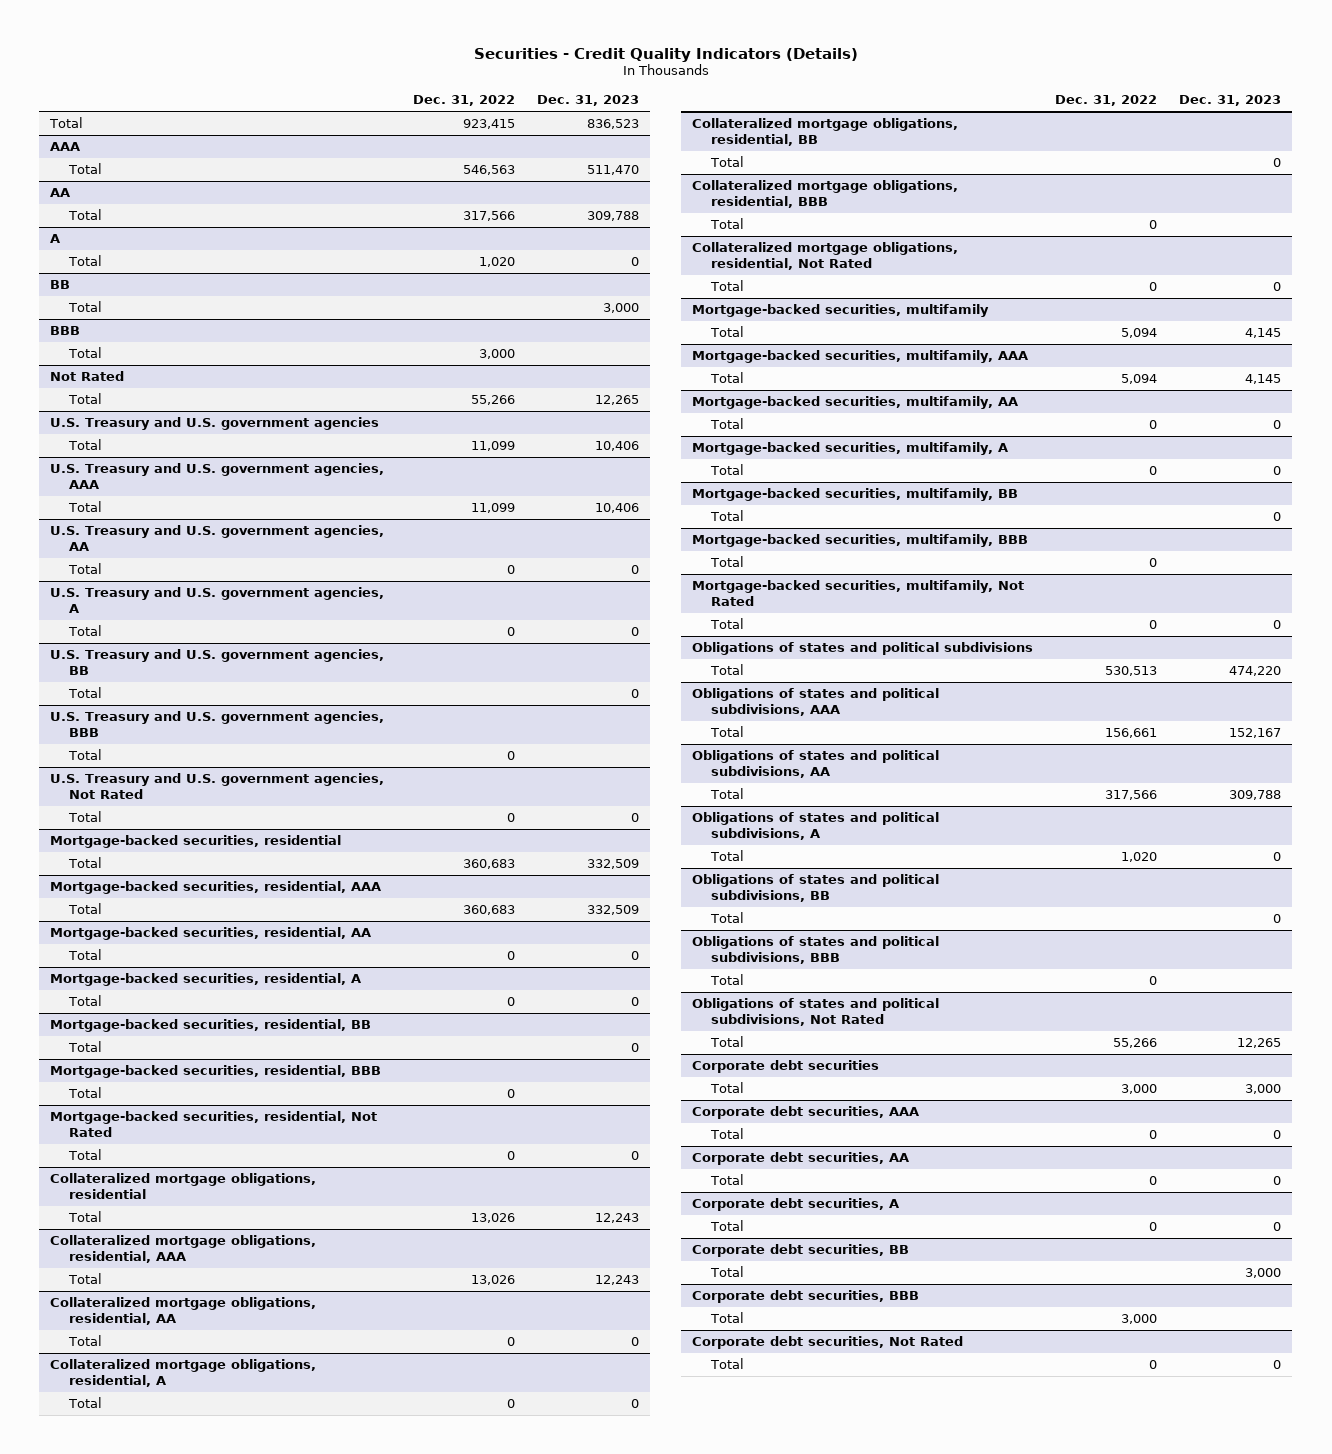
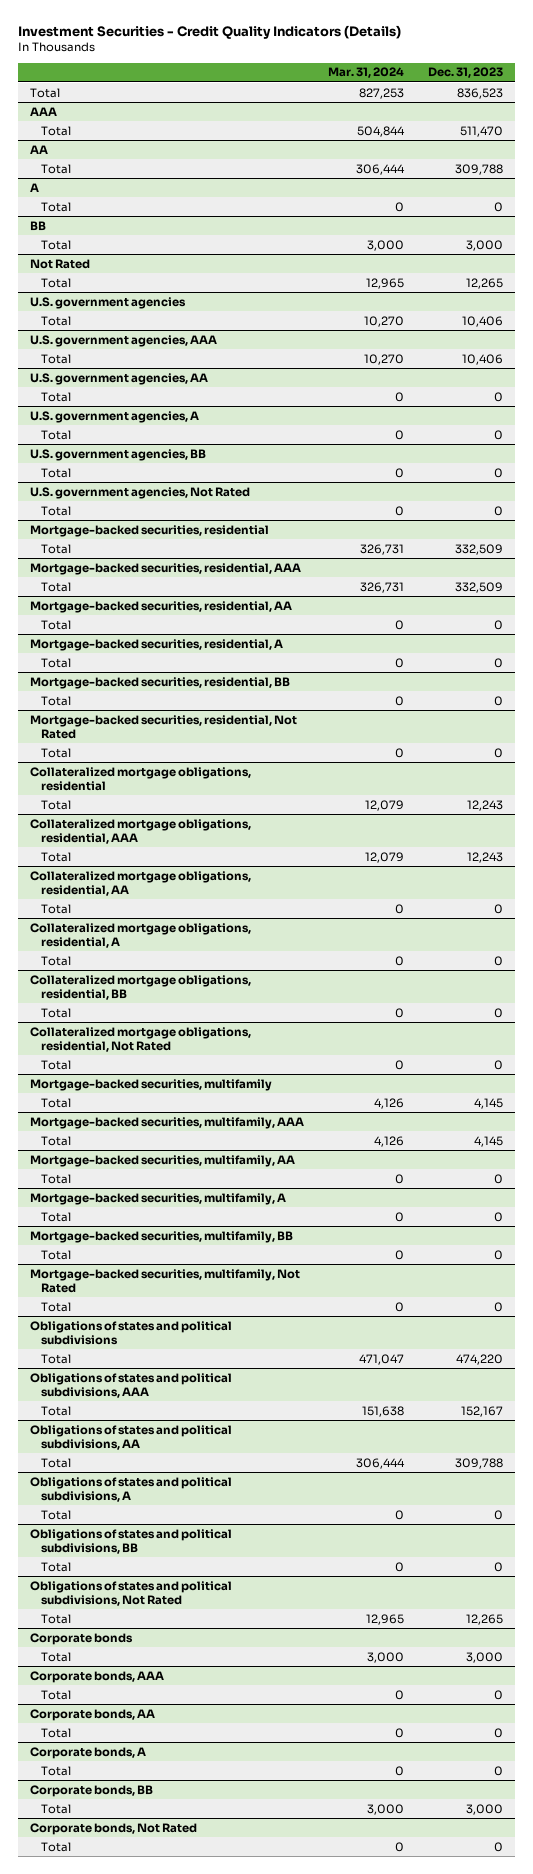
- Securities - Credit Quality Indicators (Details)
+ Investment Securities - Credit Quality Indicators (Details)
- | Dec. 31, 2022 | Dec. 31, 2023
+ | Mar. 31, 2024 | Dec. 31, 2023
- BBB
- Total | 3,000 |
- U.S. Treasury and U.S. government agencies
+ U.S. government agencies
- U.S. Treasury and U.S. government agencies, AAA
+ U.S. government agencies, AAA
- U.S. Treasury and U.S. government agencies, AA
+ U.S. government agencies, AA
- U.S. Treasury and U.S. government agencies, A
+ U.S. government agencies, A
- U.S. Treasury and U.S. government agencies, BB
+ U.S. government agencies, BB
- U.S. Treasury and U.S. government agencies, BBB
- Total | 0 |
- U.S. Treasury and U.S. government agencies, Not Rated
+ U.S. government agencies, Not Rated
- Mortgage-backed securities, residential, BBB
- Total | 0 |
- Collateralized mortgage obligations, residential, BBB
- Total | 0 |
- Mortgage-backed securities, multifamily, BBB
- Total | 0 |
- Obligations of states and political subdivisions, BBB
- Total | 0 |
- Corporate debt securities
+ Corporate bonds
- Corporate debt securities, AAA
+ Corporate bonds, AAA
- Corporate debt securities, AA
+ Corporate bonds, AA
- Corporate debt securities, A
+ Corporate bonds, A
- Corporate debt securities, BB
+ Corporate bonds, BB
- Corporate debt securities, BBB
- Total | 3,000 |
- Corporate debt securities, Not Rated
+ Corporate bonds, Not Rated

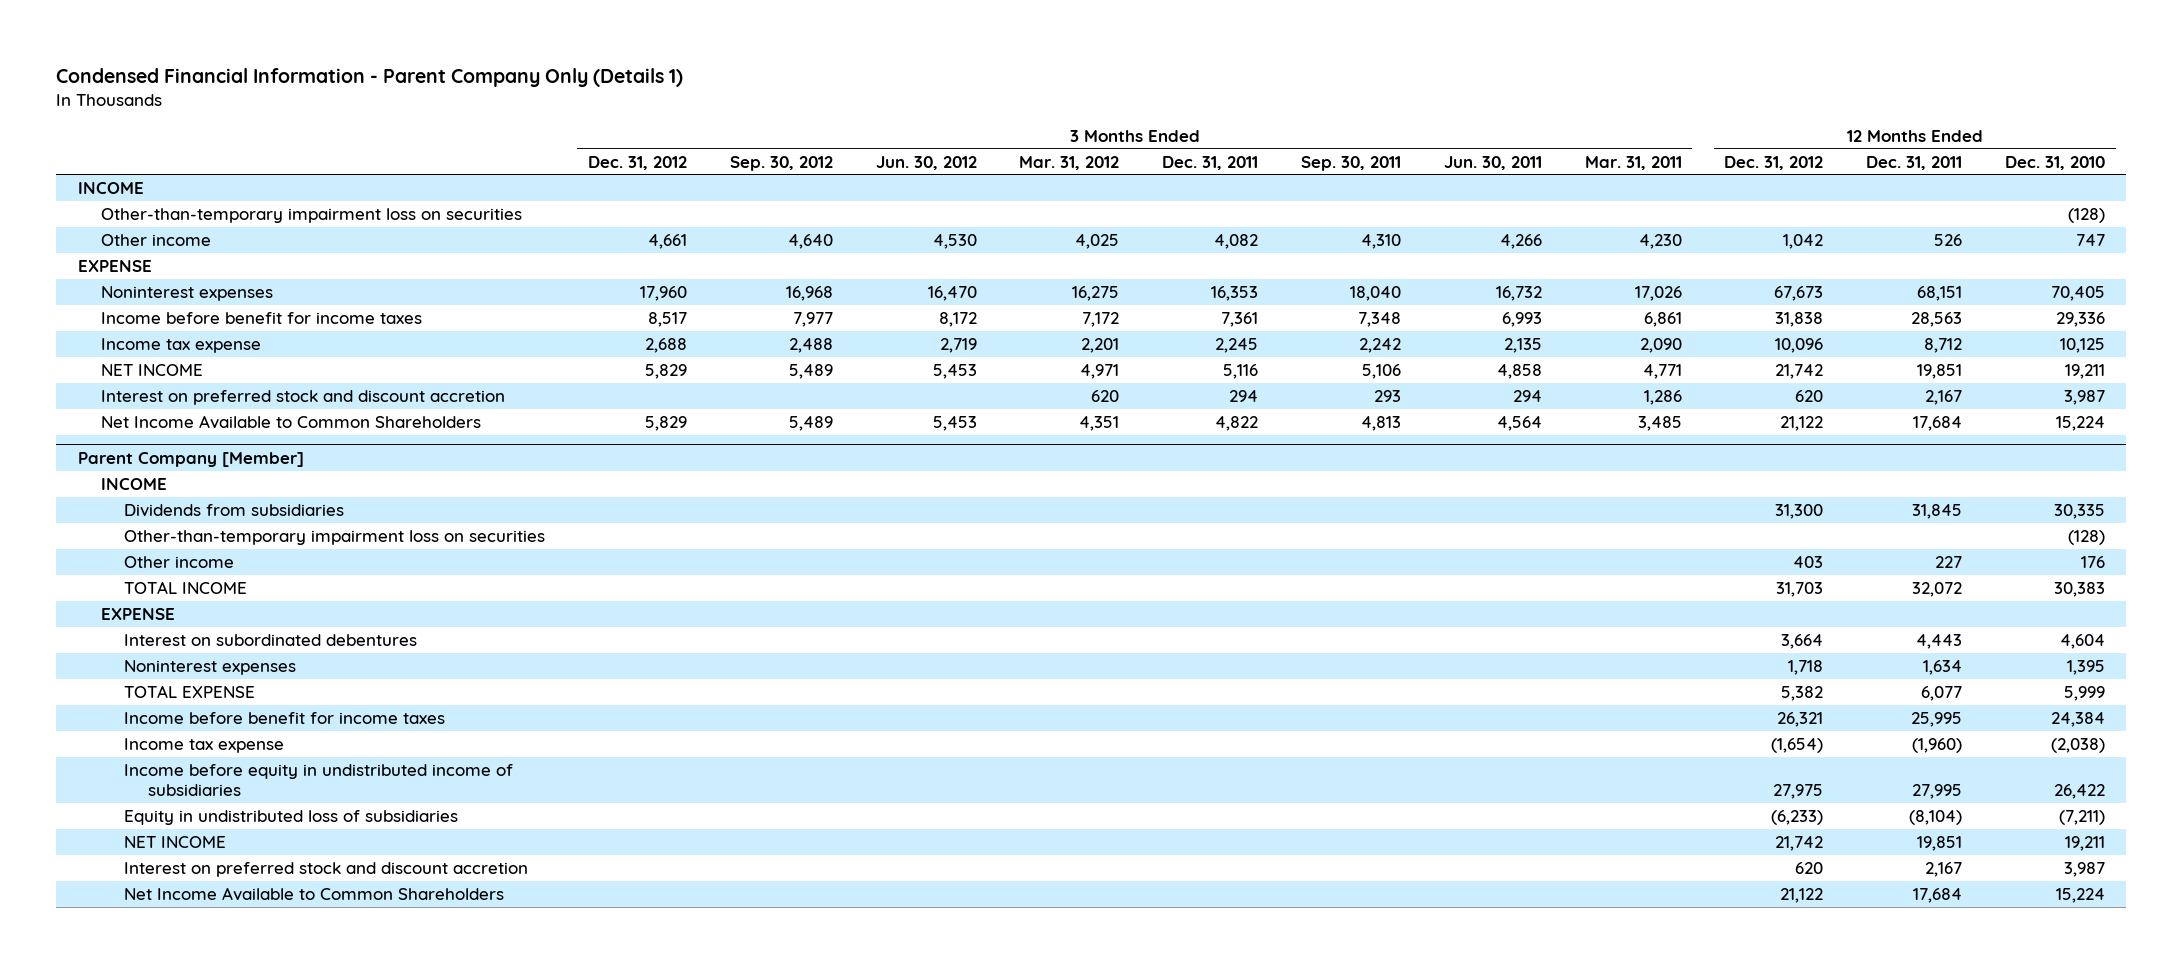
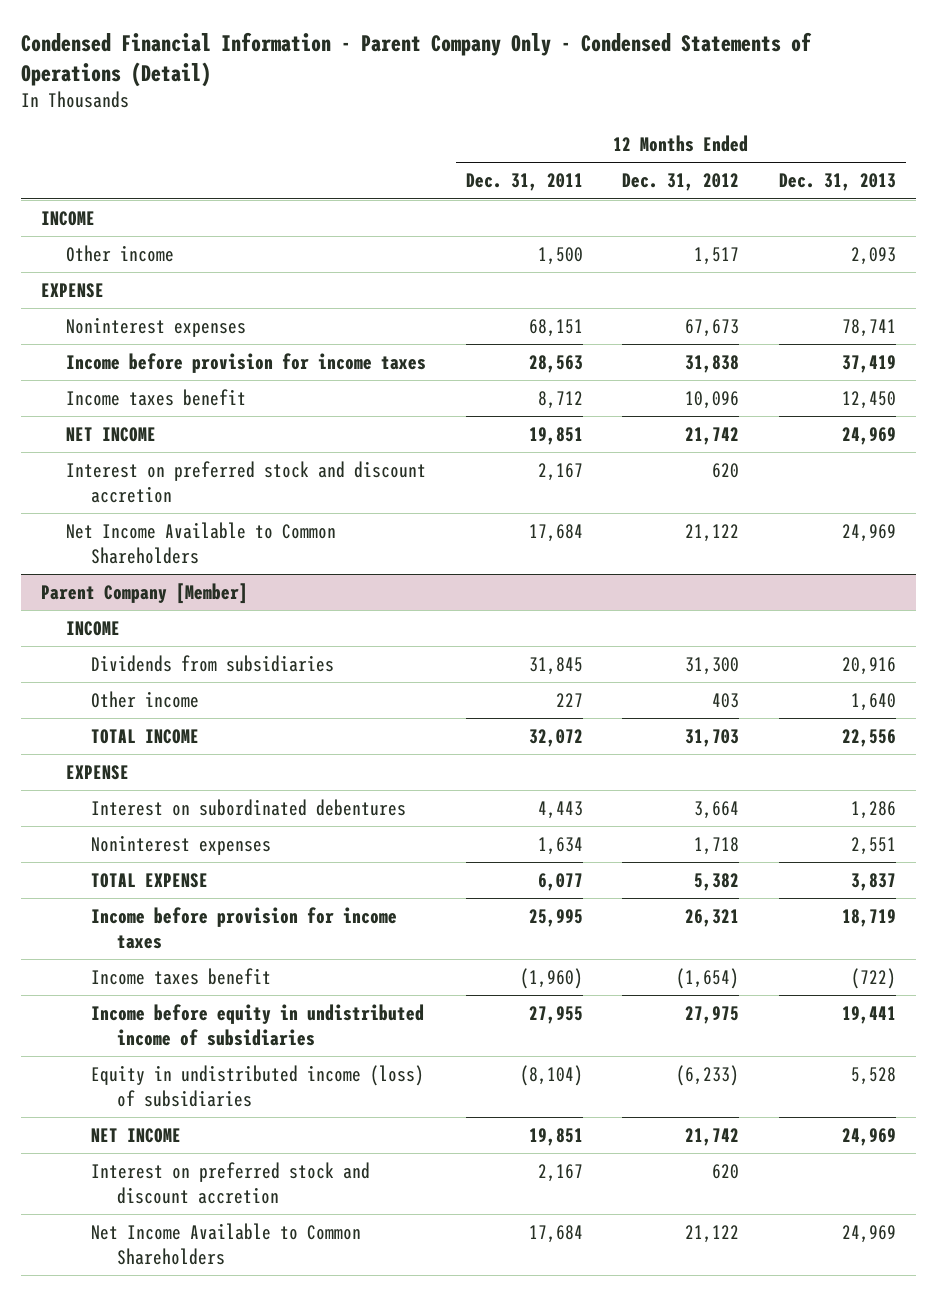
- Condensed Financial Information - Parent Company Only (Details 1)
+ Condensed Financial Information - Parent Company Only - Condensed Statements of Operations (Detail)
- | 3 Months Ended Dec. 31, 2012 | 3 Months Ended Sep. 30, 2012 | 3 Months Ended Jun. 30, 2012 | 3 Months Ended Mar. 31, 2012 | 3 Months Ended Dec. 31, 2011 | 3 Months Ended Sep. 30, 2011 | 3 Months Ended Jun. 30, 2011 | 3 Months Ended Mar. 31, 2011 | 12 Months Ended Dec. 31, 2012 | 12 Months Ended Dec. 31, 2011 | 12 Months Ended Dec. 31, 2010
+ | 12 Months Ended Dec. 31, 2011 | 12 Months Ended Dec. 31, 2012 | 12 Months Ended Dec. 31, 2013
- Other-than-temporary impairment loss on securities | | | | | | | | | | | (128)
- Other income | 4,661 | 4,640 | 4,530 | 4,025 | 4,082 | 4,310 | 4,266 | 4,230 | 1,042 | 526 | 747
+ Other income | 1,500 | 1,517 | 2,093
- Income before benefit for income taxes | 8,517 | 7,977 | 8,172 | 7,172 | 7,361 | 7,348 | 6,993 | 6,861 | 31,838 | 28,563 | 29,336
- Income tax expense | 2,688 | 2,488 | 2,719 | 2,201 | 2,245 | 2,242 | 2,135 | 2,090 | 10,096 | 8,712 | 10,125
+ Income before provision for income taxes | 28,563 | 31,838 | 37,419
+ Income taxes benefit | 8,712 | 10,096 | 12,450
@ Parent Company [Member]
- Other-than-temporary impairment loss on securities | | | | | | | | | | | (128)
- Income before benefit for income taxes | | | | | | | | | 26,321 | 25,995 | 24,384
- Income tax expense | | | | | | | | | (1,654) | (1,960) | (2,038)
- Income before equity in undistributed income of subsidiaries | | | | | | | | | 27,975 | 27,995 | 26,422
- Equity in undistributed loss of subsidiaries | | | | | | | | | (6,233) | (8,104) | (7,211)
+ Income before provision for income taxes | 25,995 | 26,321 | 18,719
+ Income taxes benefit | (1,960) | (1,654) | (722)
+ Income before equity in undistributed income of subsidiaries | 27,955 | 27,975 | 19,441
+ Equity in undistributed income (loss) of subsidiaries | (8,104) | (6,233) | 5,528

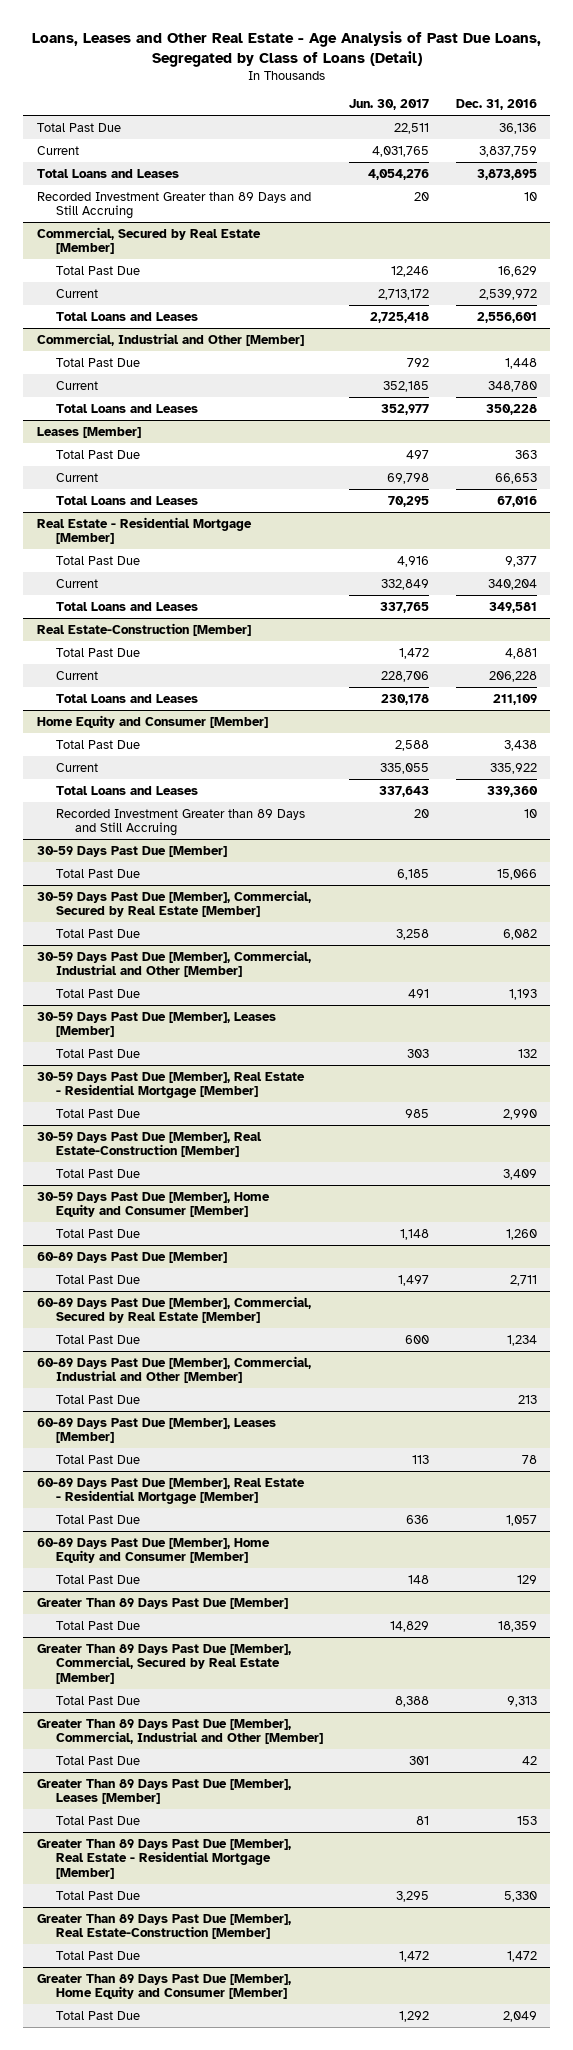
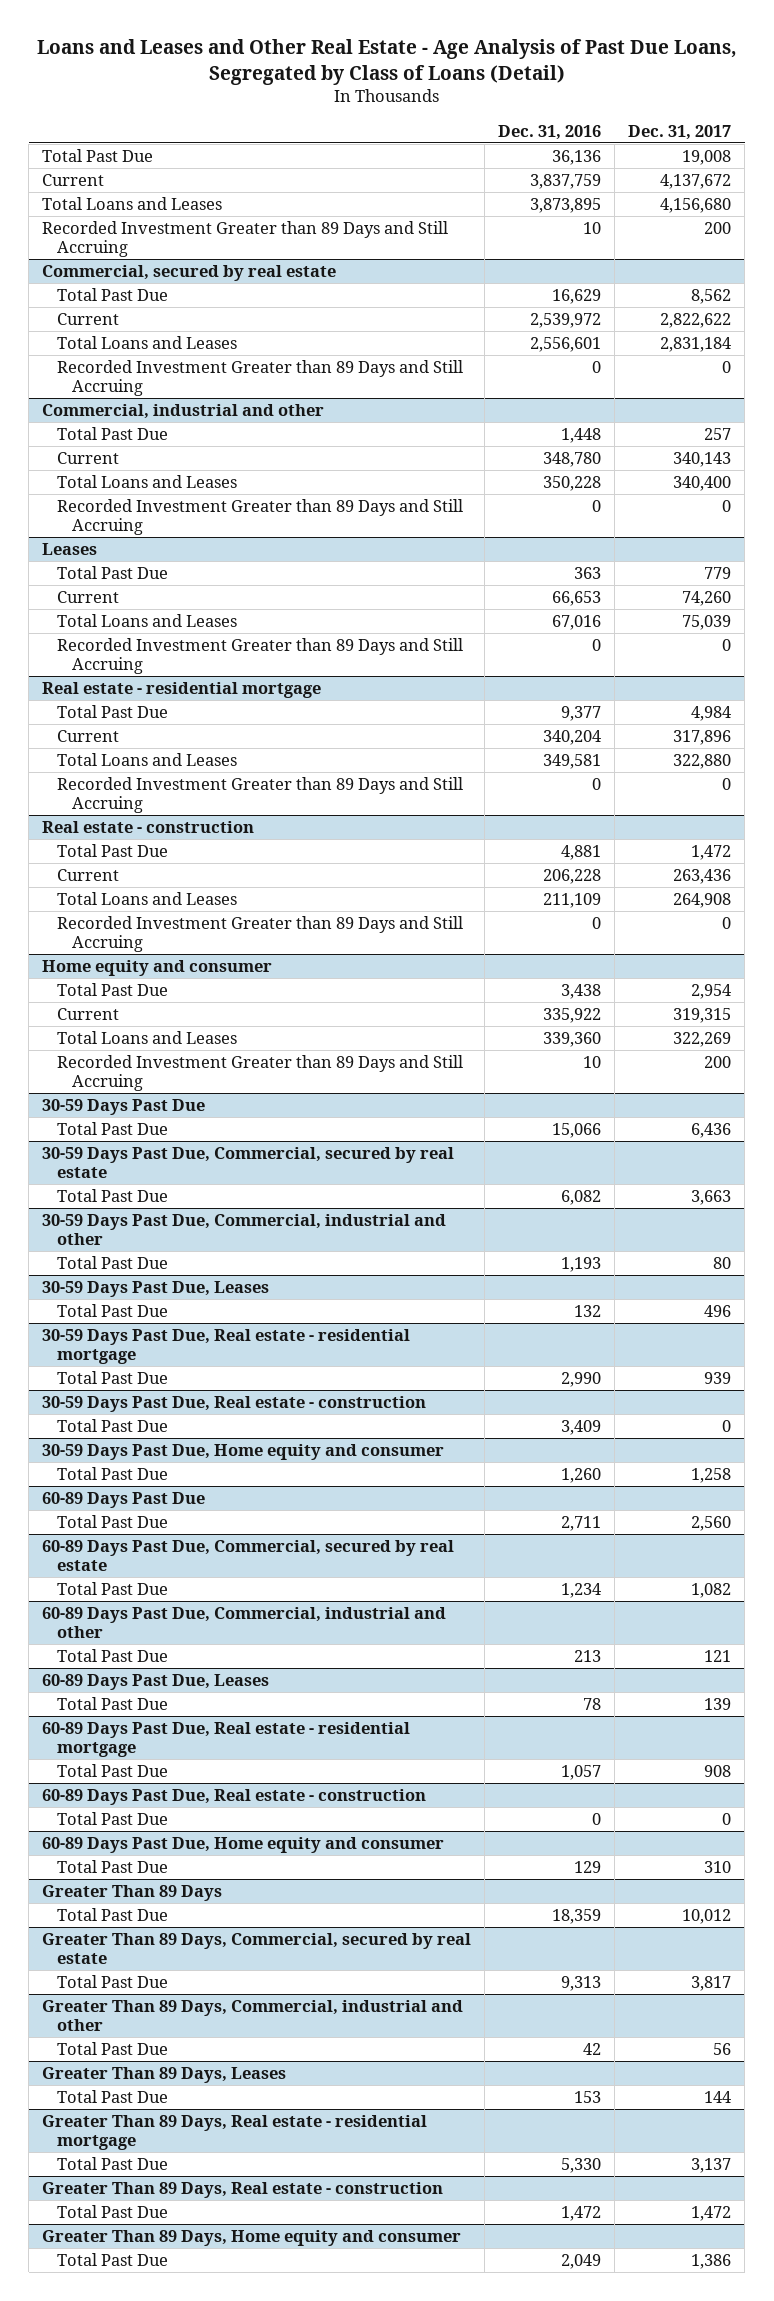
- Loans, Leases and Other Real Estate - Age Analysis of Past Due Loans, Segregated by Class of Loans (Detail)
+ Loans and Leases and Other Real Estate - Age Analysis of Past Due Loans, Segregated by Class of Loans (Detail)
- | Jun. 30, 2017 | Dec. 31, 2016
+ | Dec. 31, 2016 | Dec. 31, 2017
- Commercial, Secured by Real Estate [Member]
+ Commercial, secured by real estate
- Commercial, Industrial and Other [Member]
+ Recorded Investment Greater than 89 Days and Still Accruing | 0 | 0
+ Commercial, industrial and other
- Leases [Member]
+ Recorded Investment Greater than 89 Days and Still Accruing | 0 | 0
+ Leases
- Real Estate - Residential Mortgage [Member]
+ Recorded Investment Greater than 89 Days and Still Accruing | 0 | 0
+ Real estate - residential mortgage
- Real Estate-Construction [Member]
+ Recorded Investment Greater than 89 Days and Still Accruing | 0 | 0
+ Real estate - construction
- Home Equity and Consumer [Member]
+ Recorded Investment Greater than 89 Days and Still Accruing | 0 | 0
+ Home equity and consumer
- 30-59 Days Past Due [Member]
+ 30-59 Days Past Due
- 30-59 Days Past Due [Member], Commercial, Secured by Real Estate [Member]
+ 30-59 Days Past Due, Commercial, secured by real estate
- 30-59 Days Past Due [Member], Commercial, Industrial and Other [Member]
+ 30-59 Days Past Due, Commercial, industrial and other
- 30-59 Days Past Due [Member], Leases [Member]
+ 30-59 Days Past Due, Leases
- 30-59 Days Past Due [Member], Real Estate - Residential Mortgage [Member]
+ 30-59 Days Past Due, Real estate - residential mortgage
- 30-59 Days Past Due [Member], Real Estate-Construction [Member]
+ 30-59 Days Past Due, Real estate - construction
- 30-59 Days Past Due [Member], Home Equity and Consumer [Member]
+ 30-59 Days Past Due, Home equity and consumer
- 60-89 Days Past Due [Member]
+ 60-89 Days Past Due
- 60-89 Days Past Due [Member], Commercial, Secured by Real Estate [Member]
+ 60-89 Days Past Due, Commercial, secured by real estate
- 60-89 Days Past Due [Member], Commercial, Industrial and Other [Member]
+ 60-89 Days Past Due, Commercial, industrial and other
- 60-89 Days Past Due [Member], Leases [Member]
+ 60-89 Days Past Due, Leases
- 60-89 Days Past Due [Member], Real Estate - Residential Mortgage [Member]
+ 60-89 Days Past Due, Real estate - residential mortgage
- 60-89 Days Past Due [Member], Home Equity and Consumer [Member]
+ 60-89 Days Past Due, Real estate - construction
+ Total Past Due | 0 | 0
+ 60-89 Days Past Due, Home equity and consumer
- Greater Than 89 Days Past Due [Member]
+ Greater Than 89 Days
- Greater Than 89 Days Past Due [Member], Commercial, Secured by Real Estate [Member]
+ Greater Than 89 Days, Commercial, secured by real estate
- Greater Than 89 Days Past Due [Member], Commercial, Industrial and Other [Member]
+ Greater Than 89 Days, Commercial, industrial and other
- Greater Than 89 Days Past Due [Member], Leases [Member]
+ Greater Than 89 Days, Leases
- Greater Than 89 Days Past Due [Member], Real Estate - Residential Mortgage [Member]
+ Greater Than 89 Days, Real estate - residential mortgage
- Greater Than 89 Days Past Due [Member], Real Estate-Construction [Member]
+ Greater Than 89 Days, Real estate - construction
- Greater Than 89 Days Past Due [Member], Home Equity and Consumer [Member]
+ Greater Than 89 Days, Home equity and consumer

